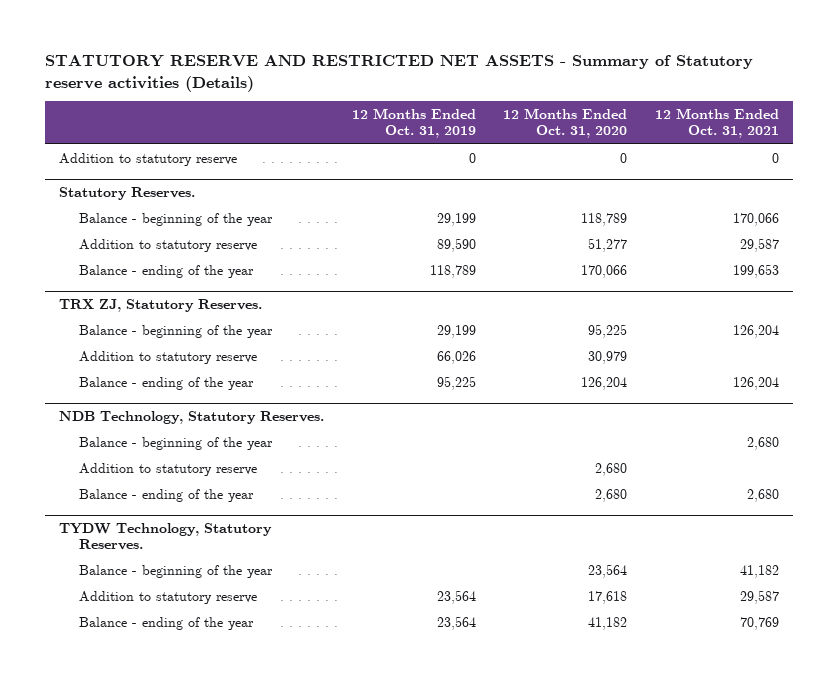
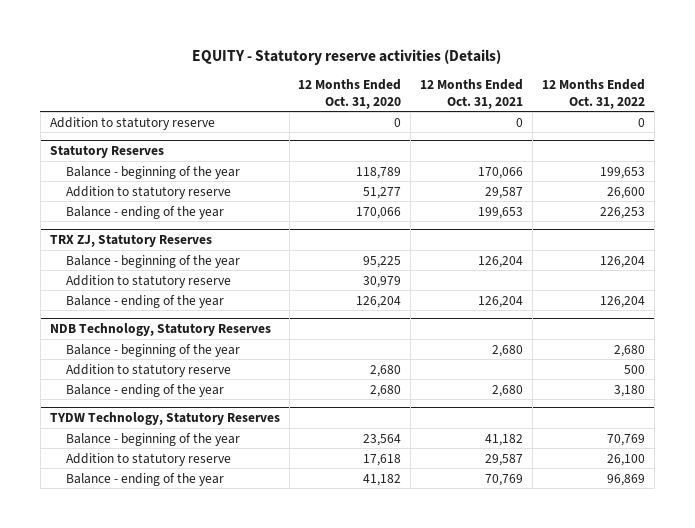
- STATUTORY RESERVE AND RESTRICTED NET ASSETS - Summary of Statutory reserve activities (Details)
+ EQUITY - Statutory reserve activities (Details)
- | 12 Months Ended Oct. 31, 2019 | 12 Months Ended Oct. 31, 2020 | 12 Months Ended Oct. 31, 2021
+ | 12 Months Ended Oct. 31, 2020 | 12 Months Ended Oct. 31, 2021 | 12 Months Ended Oct. 31, 2022
- Statutory Reserves.
+ Statutory Reserves
- TRX ZJ, Statutory Reserves.
+ TRX ZJ, Statutory Reserves
- NDB Technology, Statutory Reserves.
+ NDB Technology, Statutory Reserves
- TYDW Technology, Statutory Reserves.
+ TYDW Technology, Statutory Reserves

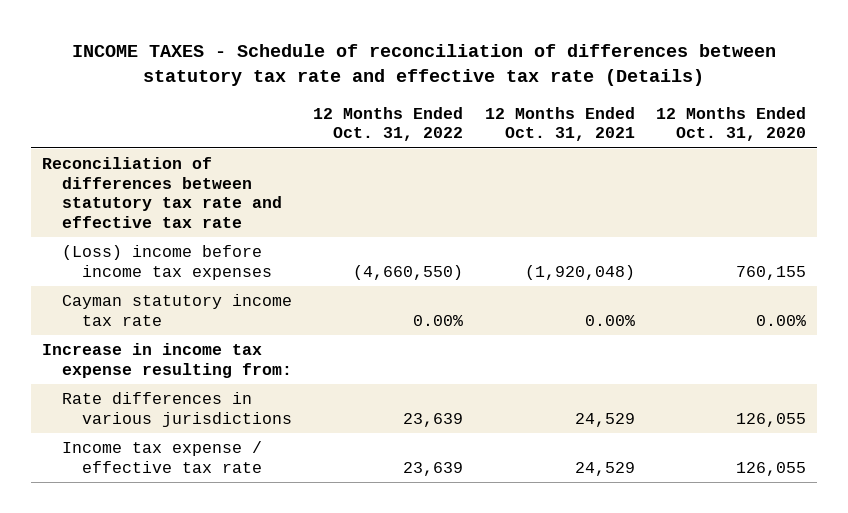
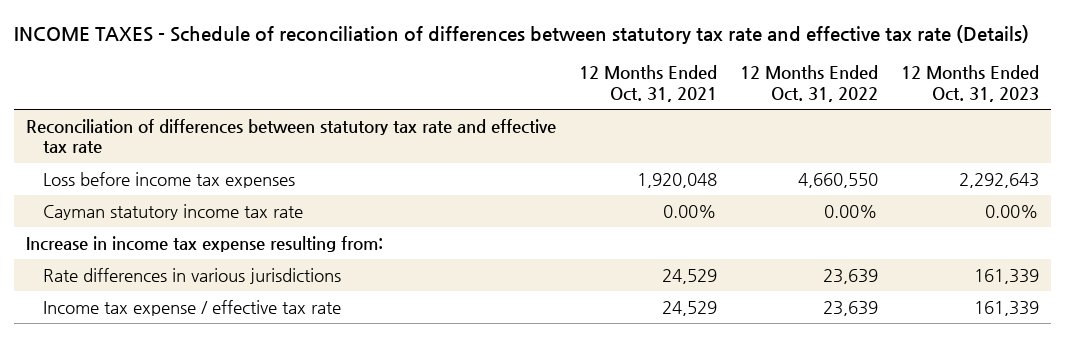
- | 12 Months Ended Oct. 31, 2022 | 12 Months Ended Oct. 31, 2021 | 12 Months Ended Oct. 31, 2020
+ | 12 Months Ended Oct. 31, 2021 | 12 Months Ended Oct. 31, 2022 | 12 Months Ended Oct. 31, 2023
- (Loss) income before income tax expenses | (4,660,550) | (1,920,048) | 760,155
+ Loss before income tax expenses | 1,920,048 | 4,660,550 | 2,292,643

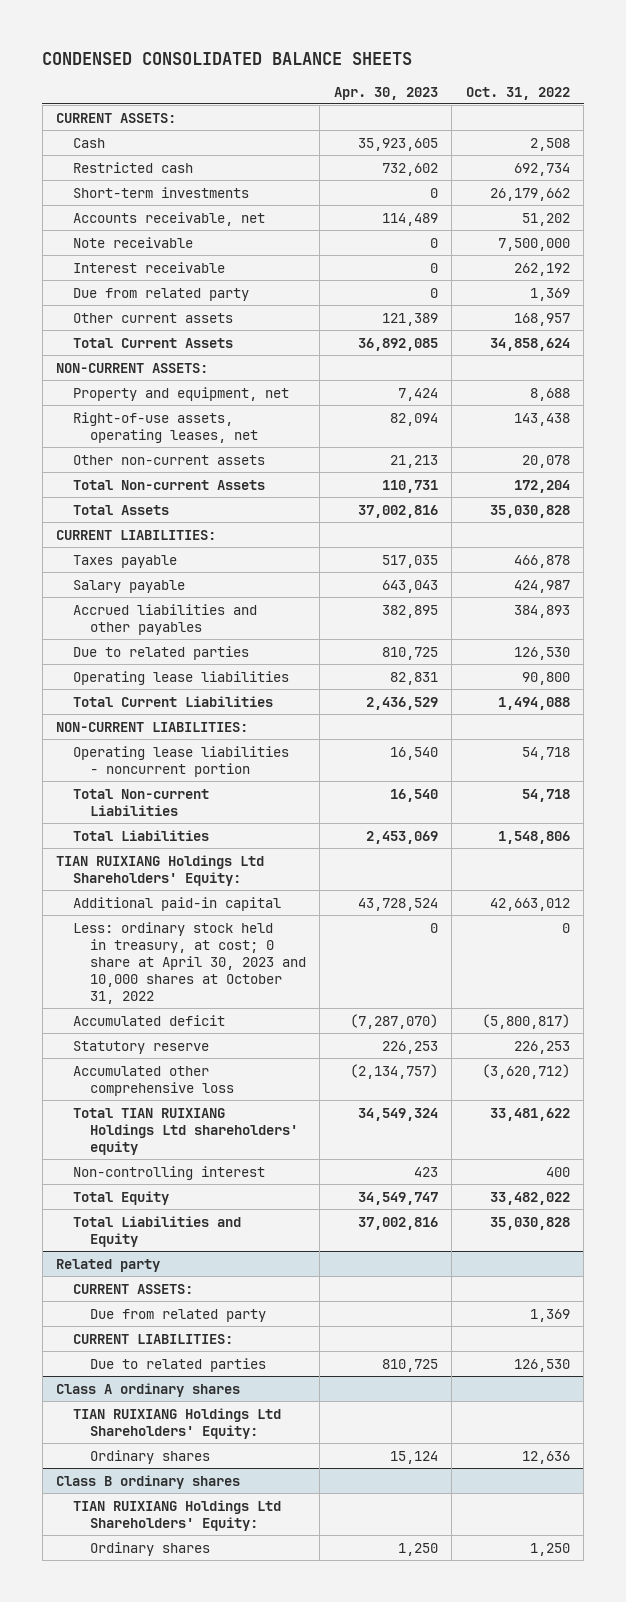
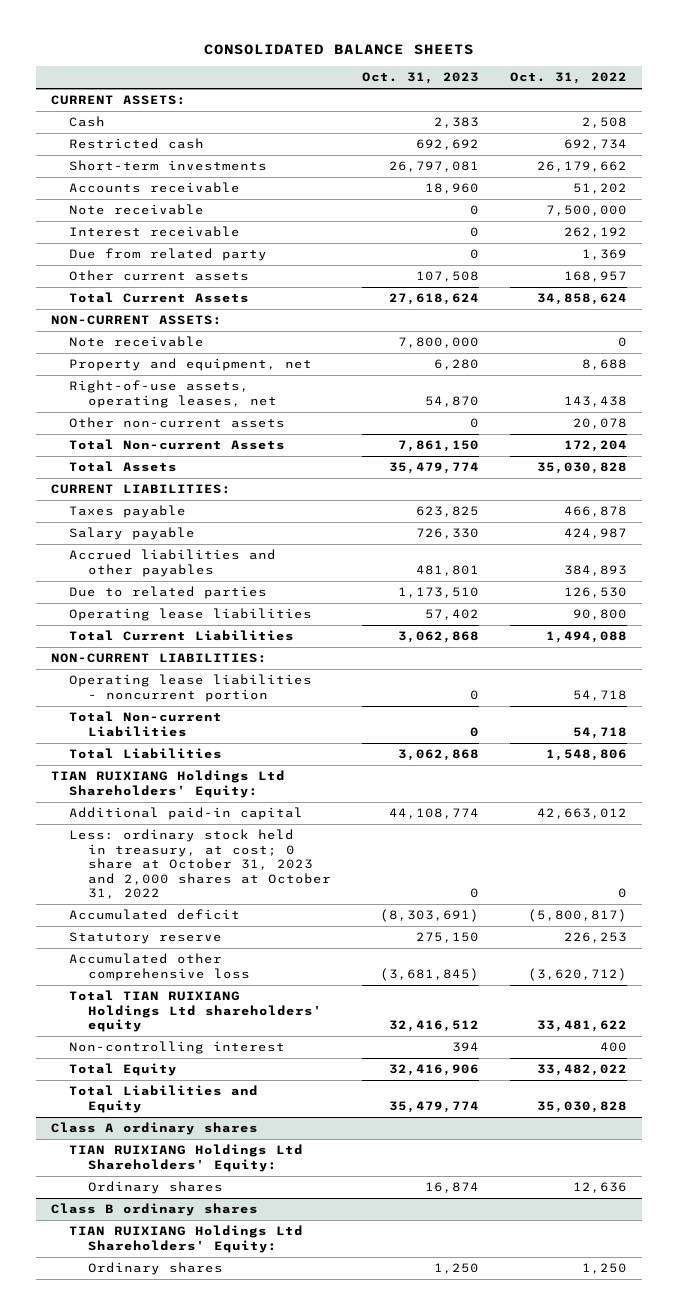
- CONDENSED CONSOLIDATED BALANCE SHEETS
+ CONSOLIDATED BALANCE SHEETS
- | Apr. 30, 2023 | Oct. 31, 2022
+ | Oct. 31, 2023 | Oct. 31, 2022
- Accounts receivable, net | 114,489 | 51,202
+ Accounts receivable | 18,960 | 51,202
+ Note receivable | 7,800,000 | 0
- Less: ordinary stock held in treasury, at cost; 0 share at April 30, 2023 and 10,000 shares at October 31, 2022 | 0 | 0
+ Less: ordinary stock held in treasury, at cost; 0 share at October 31, 2023 and 2,000 shares at October 31, 2022 | 0 | 0
- Related party
- CURRENT ASSETS:
- Due from related party | | 1,369
- CURRENT LIABILITIES:
- Due to related parties | 810,725 | 126,530

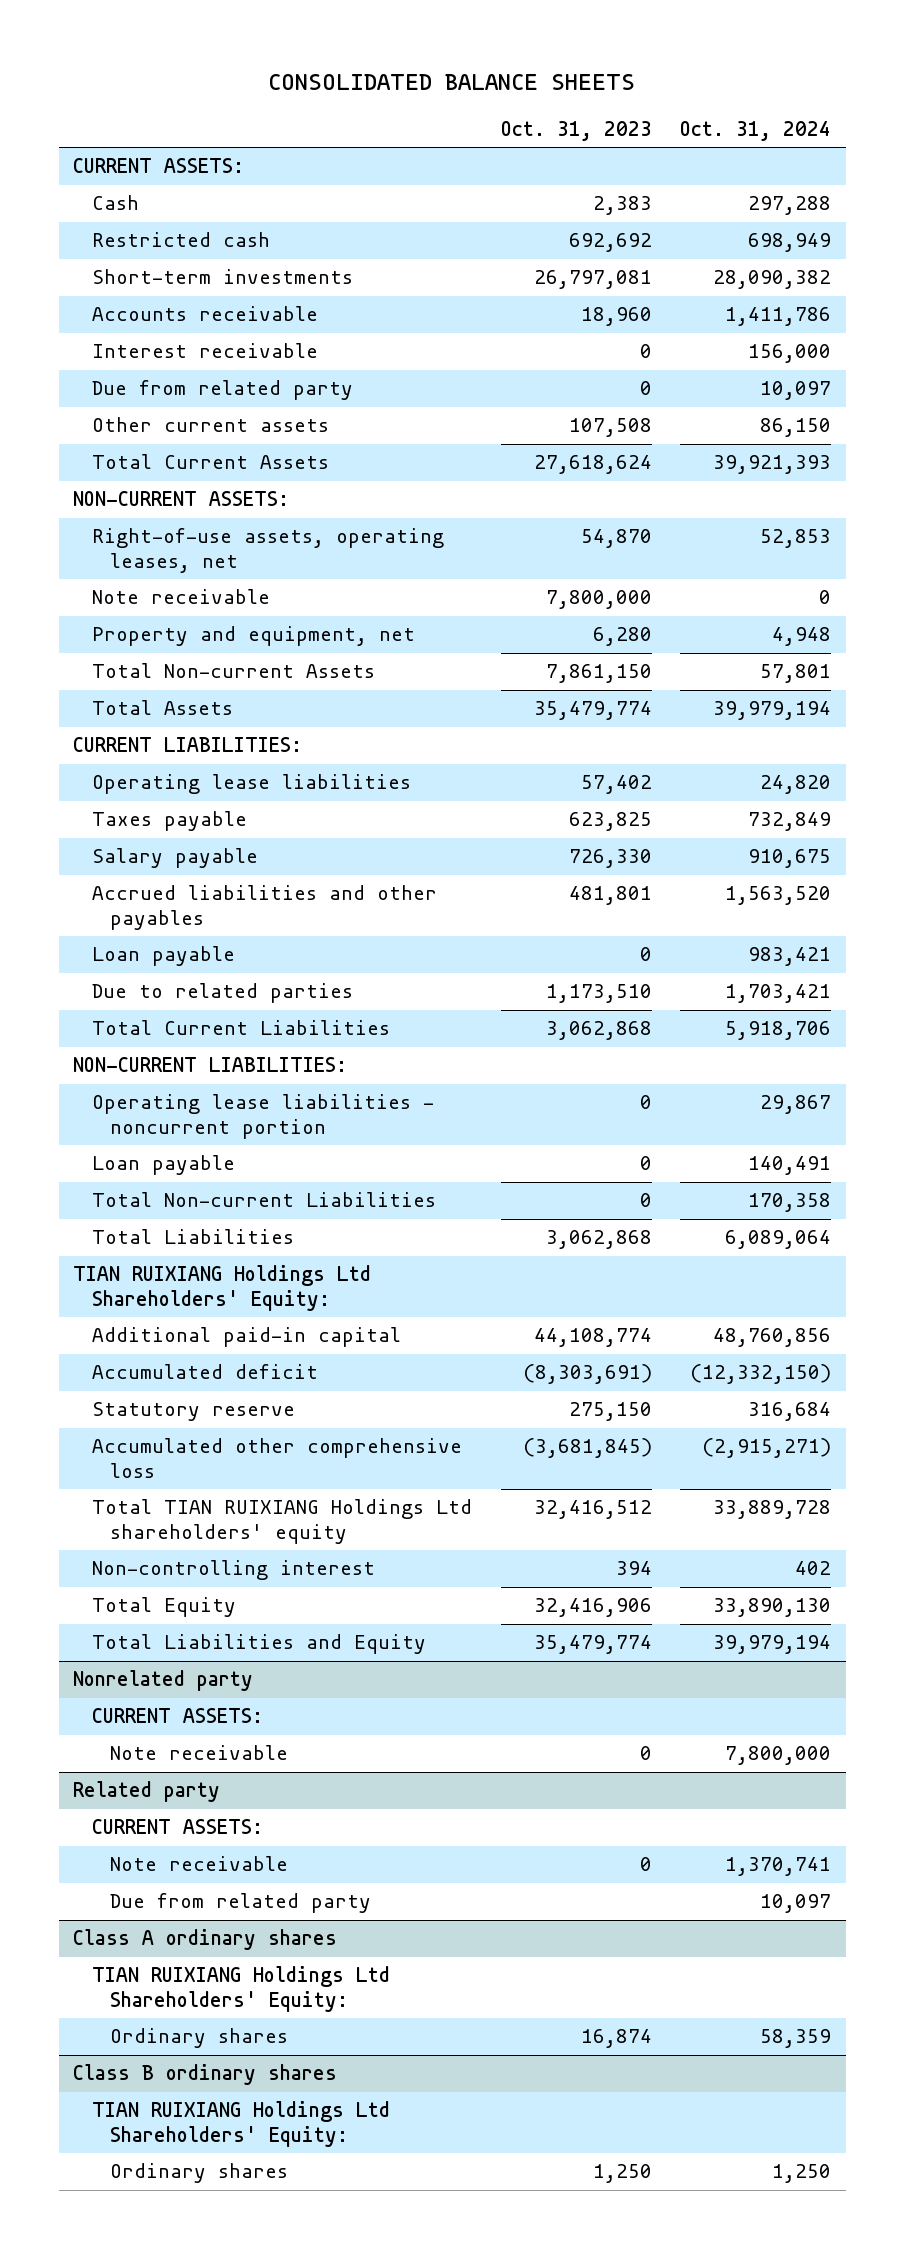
- | Oct. 31, 2023 | Oct. 31, 2022
+ | Oct. 31, 2023 | Oct. 31, 2024
- Note receivable | 0 | 7,500,000
moved up: Right-of-use assets, operating leases, net | 54,870 | 52,853
- Other non-current assets | 0 | 20,078
moved up: Operating lease liabilities | 57,402 | 24,820
+ Loan payable | 0 | 983,421
+ Loan payable | 0 | 140,491
- Less: ordinary stock held in treasury, at cost; 0 share at October 31, 2023 and 2,000 shares at October 31, 2022 | 0 | 0
+ Nonrelated party
+ CURRENT ASSETS:
+ Note receivable | 0 | 7,800,000
+ Related party
+ CURRENT ASSETS:
+ Note receivable | 0 | 1,370,741
+ Due from related party | | 10,097

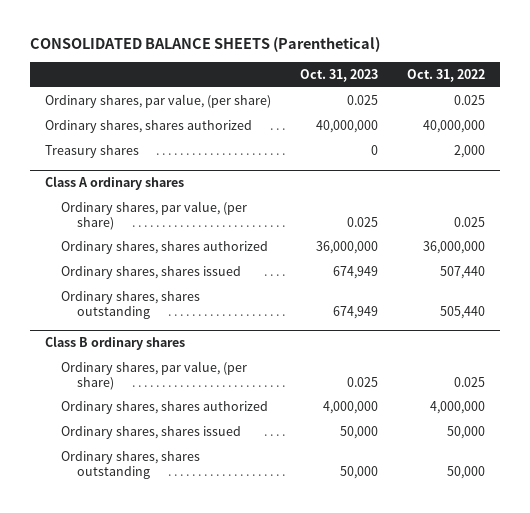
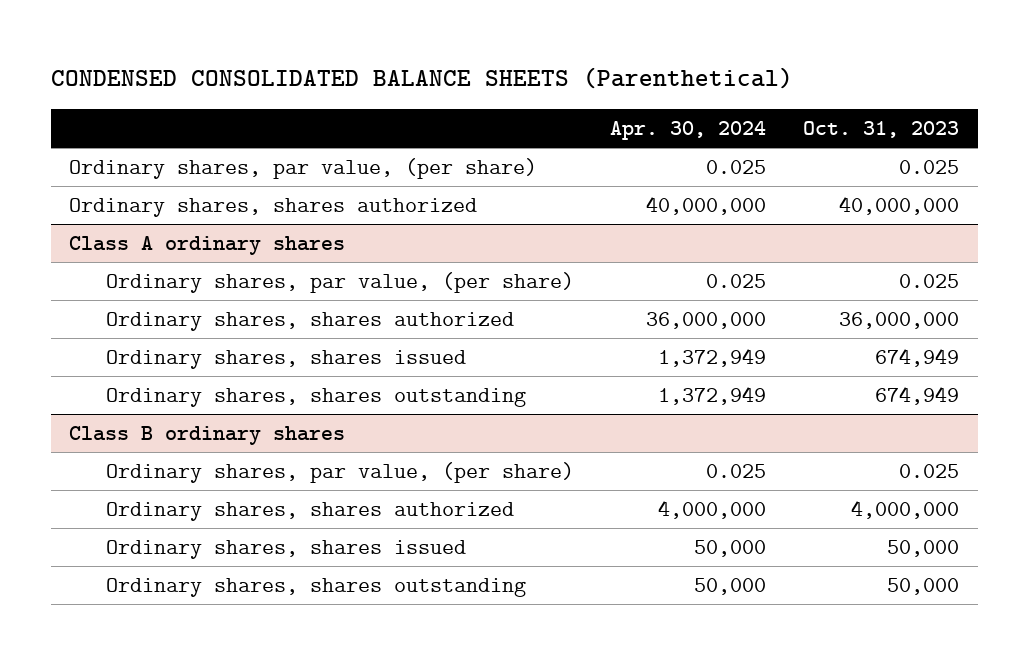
- CONSOLIDATED BALANCE SHEETS (Parenthetical)
+ CONDENSED CONSOLIDATED BALANCE SHEETS (Parenthetical)
- | Oct. 31, 2023 | Oct. 31, 2022
+ | Apr. 30, 2024 | Oct. 31, 2023
- Treasury shares | 0 | 2,000

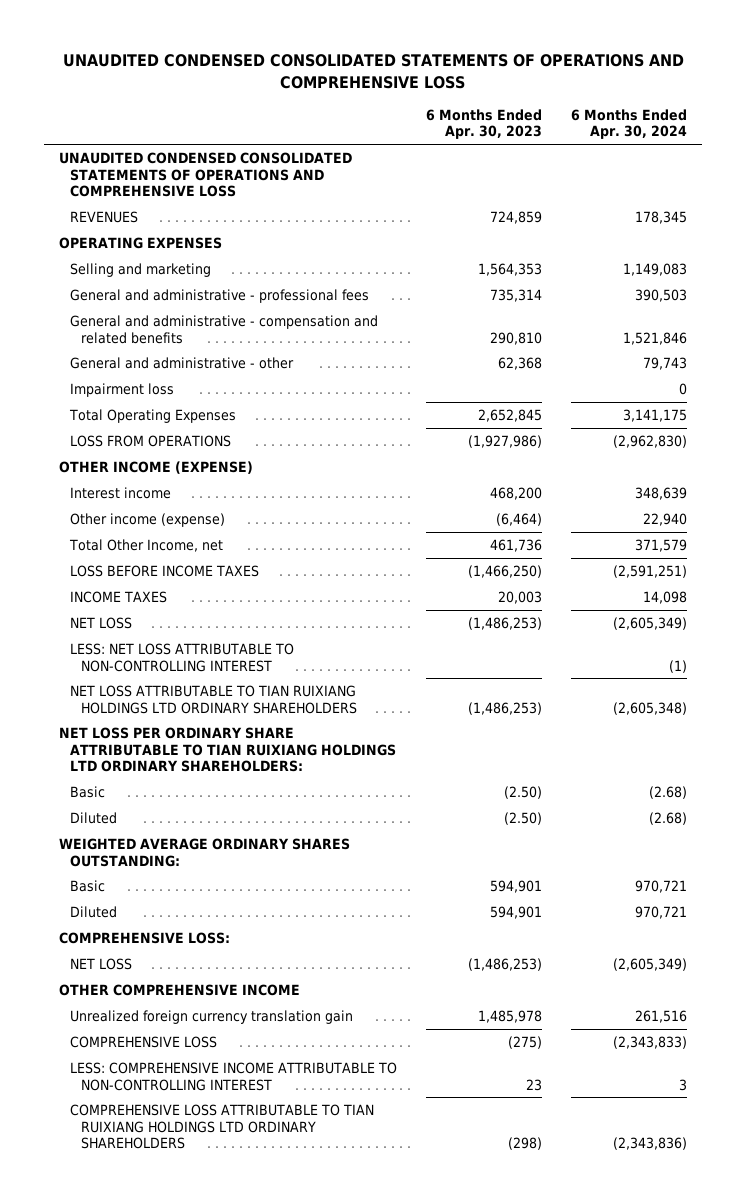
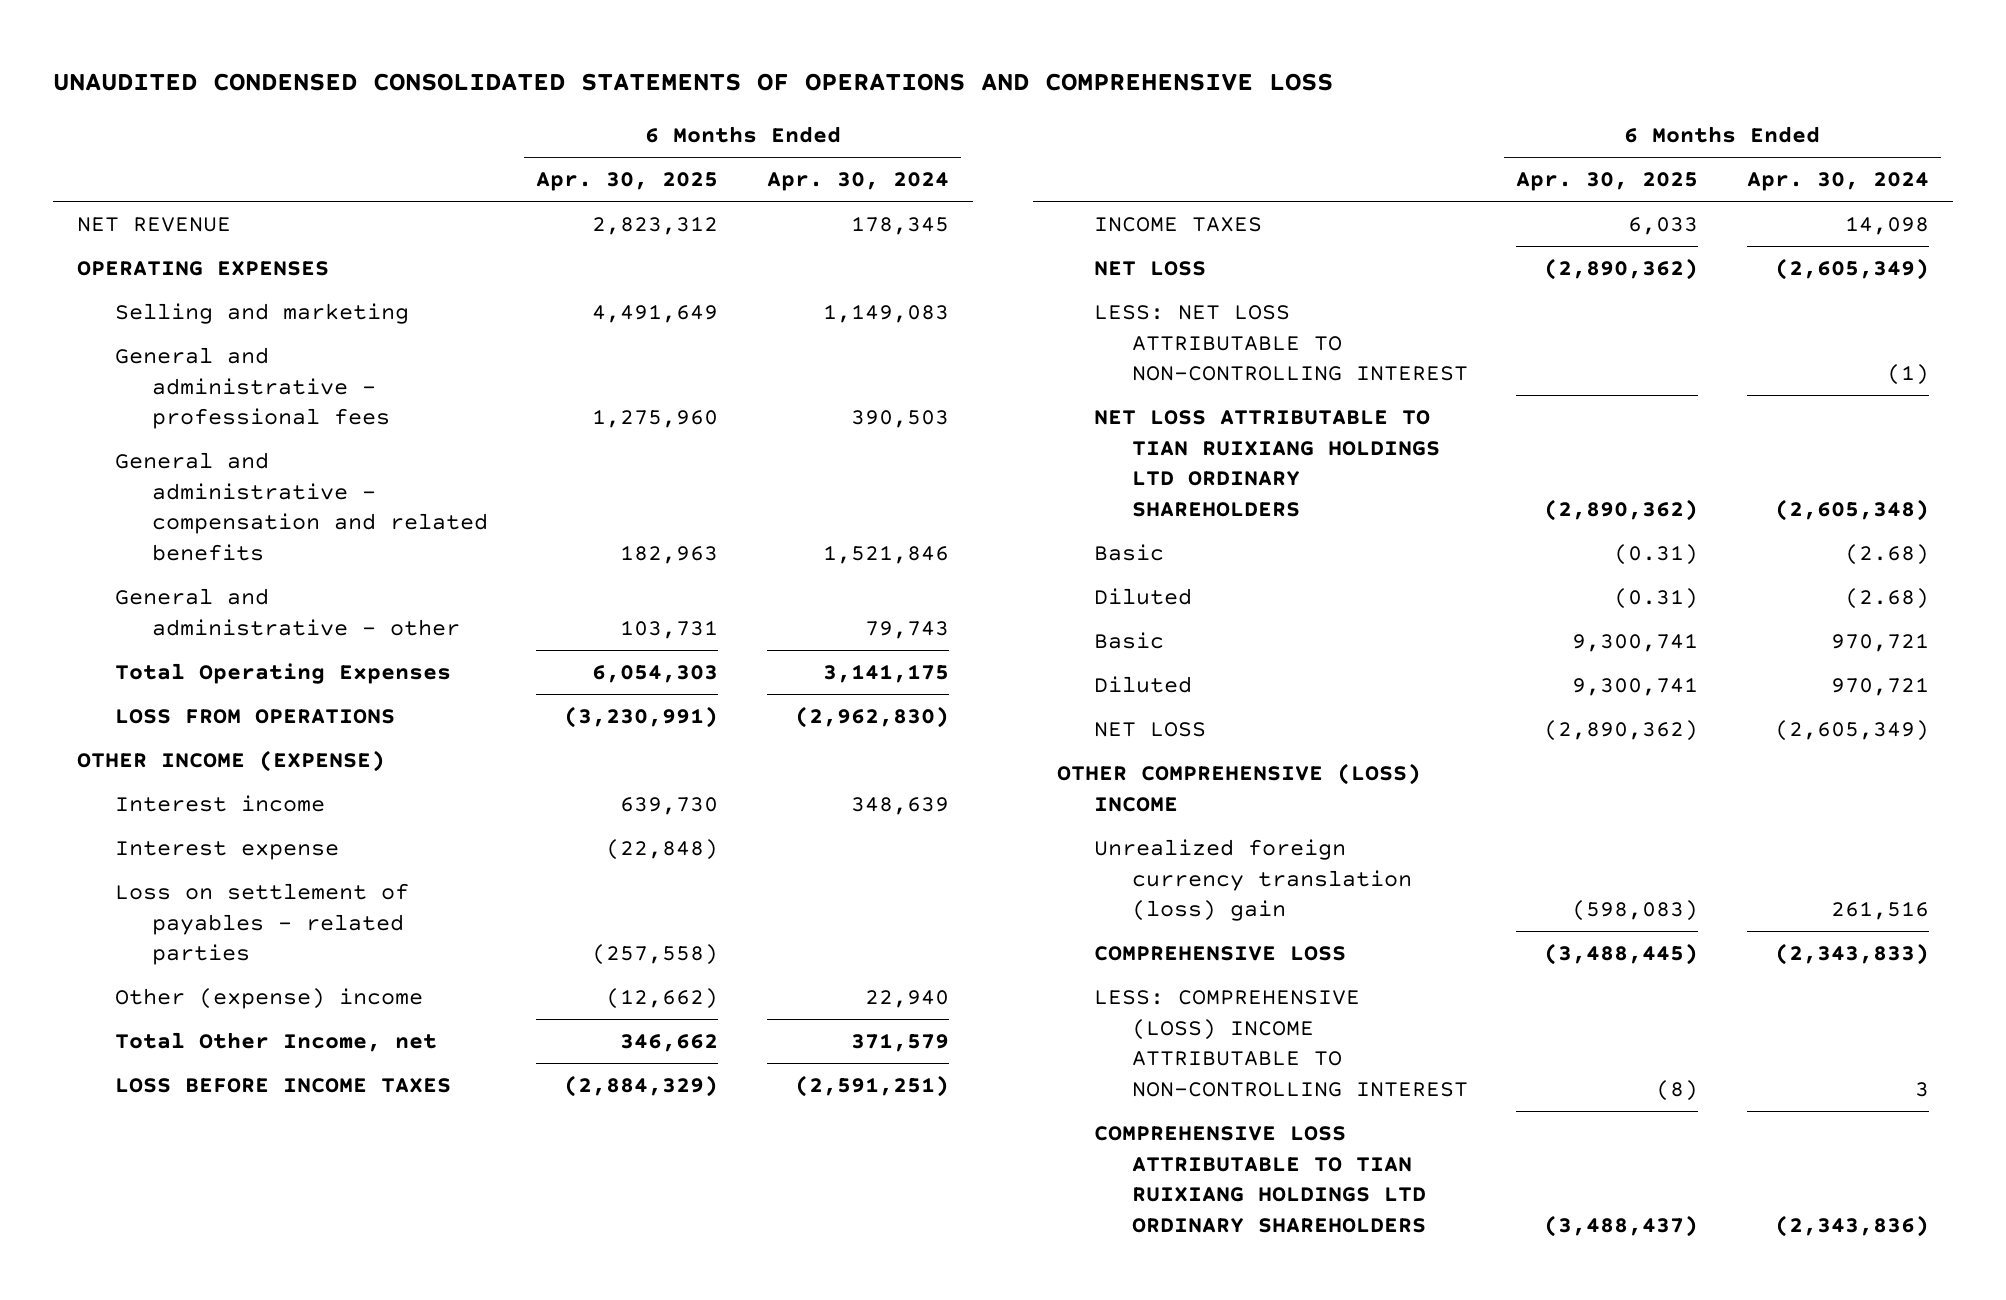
- | 6 Months Ended Apr. 30, 2023 | 6 Months Ended Apr. 30, 2024
+ | 6 Months Ended Apr. 30, 2025 | 6 Months Ended Apr. 30, 2024
- UNAUDITED CONDENSED CONSOLIDATED STATEMENTS OF OPERATIONS AND COMPREHENSIVE LOSS
- REVENUES | 724,859 | 178,345
+ NET REVENUE | 2,823,312 | 178,345
- Impairment loss | | 0
- Other income (expense) | (6,464) | 22,940
+ Interest expense | (22,848) |
+ Loss on settlement of payables - related parties | (257,558) |
+ Other (expense) income | (12,662) | 22,940
- NET LOSS PER ORDINARY SHARE ATTRIBUTABLE TO TIAN RUIXIANG HOLDINGS LTD ORDINARY SHAREHOLDERS:
- WEIGHTED AVERAGE ORDINARY SHARES OUTSTANDING:
- COMPREHENSIVE LOSS:
- OTHER COMPREHENSIVE INCOME
- Unrealized foreign currency translation gain | 1,485,978 | 261,516
+ OTHER COMPREHENSIVE (LOSS) INCOME
+ Unrealized foreign currency translation (loss) gain | (598,083) | 261,516
- LESS: COMPREHENSIVE INCOME ATTRIBUTABLE TO NON-CONTROLLING INTEREST | 23 | 3
+ LESS: COMPREHENSIVE (LOSS) INCOME ATTRIBUTABLE TO NON-CONTROLLING INTEREST | (8) | 3

